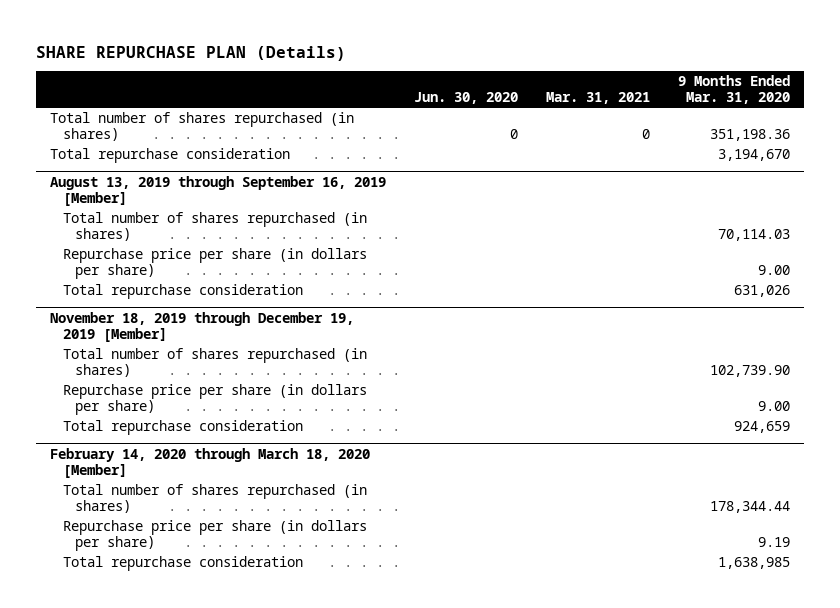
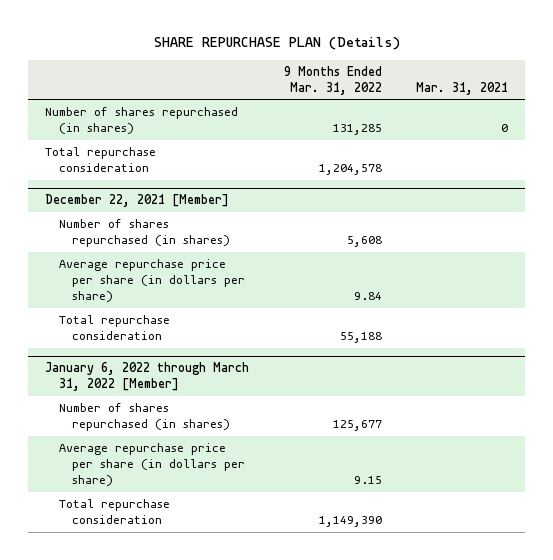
- | Jun. 30, 2020 | Mar. 31, 2021 | 9 Months Ended Mar. 31, 2020
+ | 9 Months Ended Mar. 31, 2022 | Mar. 31, 2021
- Total number of shares repurchased (in shares) | 0 | 0 | 351,198.36
+ Number of shares repurchased (in shares) | 131,285 | 0
- August 13, 2019 through September 16, 2019 [Member]
- Total number of shares repurchased (in shares) | | | 70,114.03
- Repurchase price per share (in dollars per share) | | | 9.00
+ December 22, 2021 [Member]
+ Number of shares repurchased (in shares) | 5,608 |
+ Average repurchase price per share (in dollars per share) | 9.84 |
- November 18, 2019 through December 19, 2019 [Member]
- Total number of shares repurchased (in shares) | | | 102,739.90
- Repurchase price per share (in dollars per share) | | | 9.00
+ January 6, 2022 through March 31, 2022 [Member]
+ Number of shares repurchased (in shares) | 125,677 |
+ Average repurchase price per share (in dollars per share) | 9.15 |
- February 14, 2020 through March 18, 2020 [Member]
- Total number of shares repurchased (in shares) | | | 178,344.44
- Repurchase price per share (in dollars per share) | | | 9.19
- Total repurchase consideration | | | 1,638,985

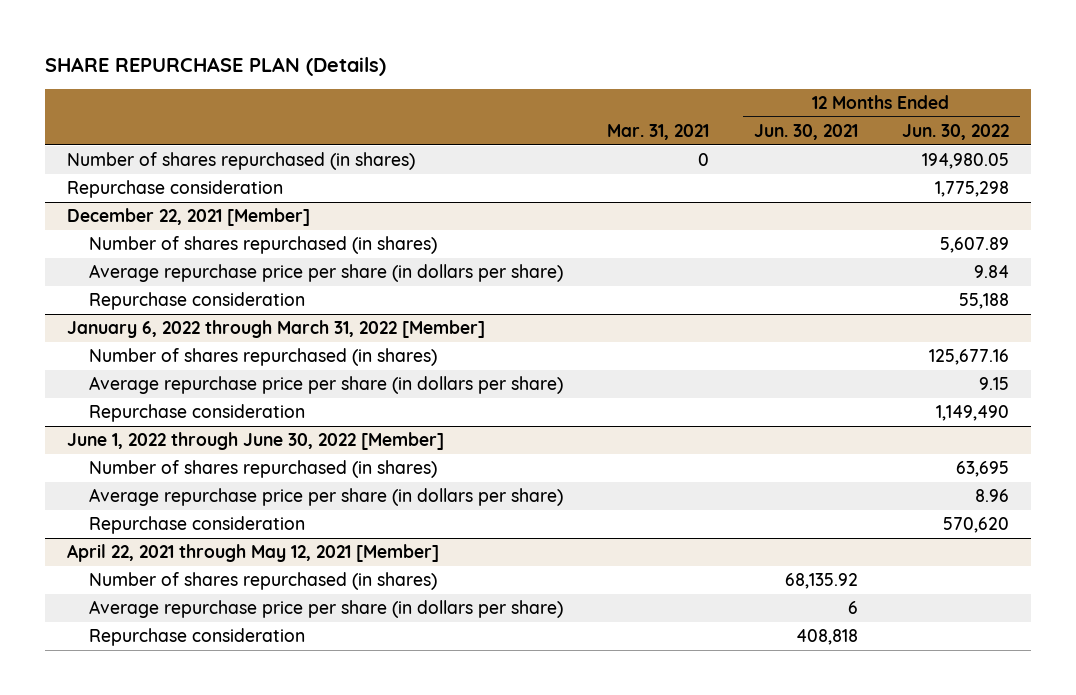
- | 9 Months Ended Mar. 31, 2022 | Mar. 31, 2021
+ | Mar. 31, 2021 | 12 Months Ended Jun. 30, 2021 | 12 Months Ended Jun. 30, 2022
- Total repurchase consideration | 1,204,578 |
+ Repurchase consideration | | | 1,775,298
@ December 22, 2021 [Member]
- Total repurchase consideration | 55,188 |
+ Repurchase consideration | | | 55,188
@ January 6, 2022 through March 31, 2022 [Member]
- Total repurchase consideration | 1,149,390 |
+ Repurchase consideration | | | 1,149,490
+ June 1, 2022 through June 30, 2022 [Member]
+ Number of shares repurchased (in shares) | | | 63,695
+ Average repurchase price per share (in dollars per share) | | | 8.96
+ Repurchase consideration | | | 570,620
+ April 22, 2021 through May 12, 2021 [Member]
+ Number of shares repurchased (in shares) | | 68,135.92 |
+ Average repurchase price per share (in dollars per share) | | 6 |
+ Repurchase consideration | | 408,818 |

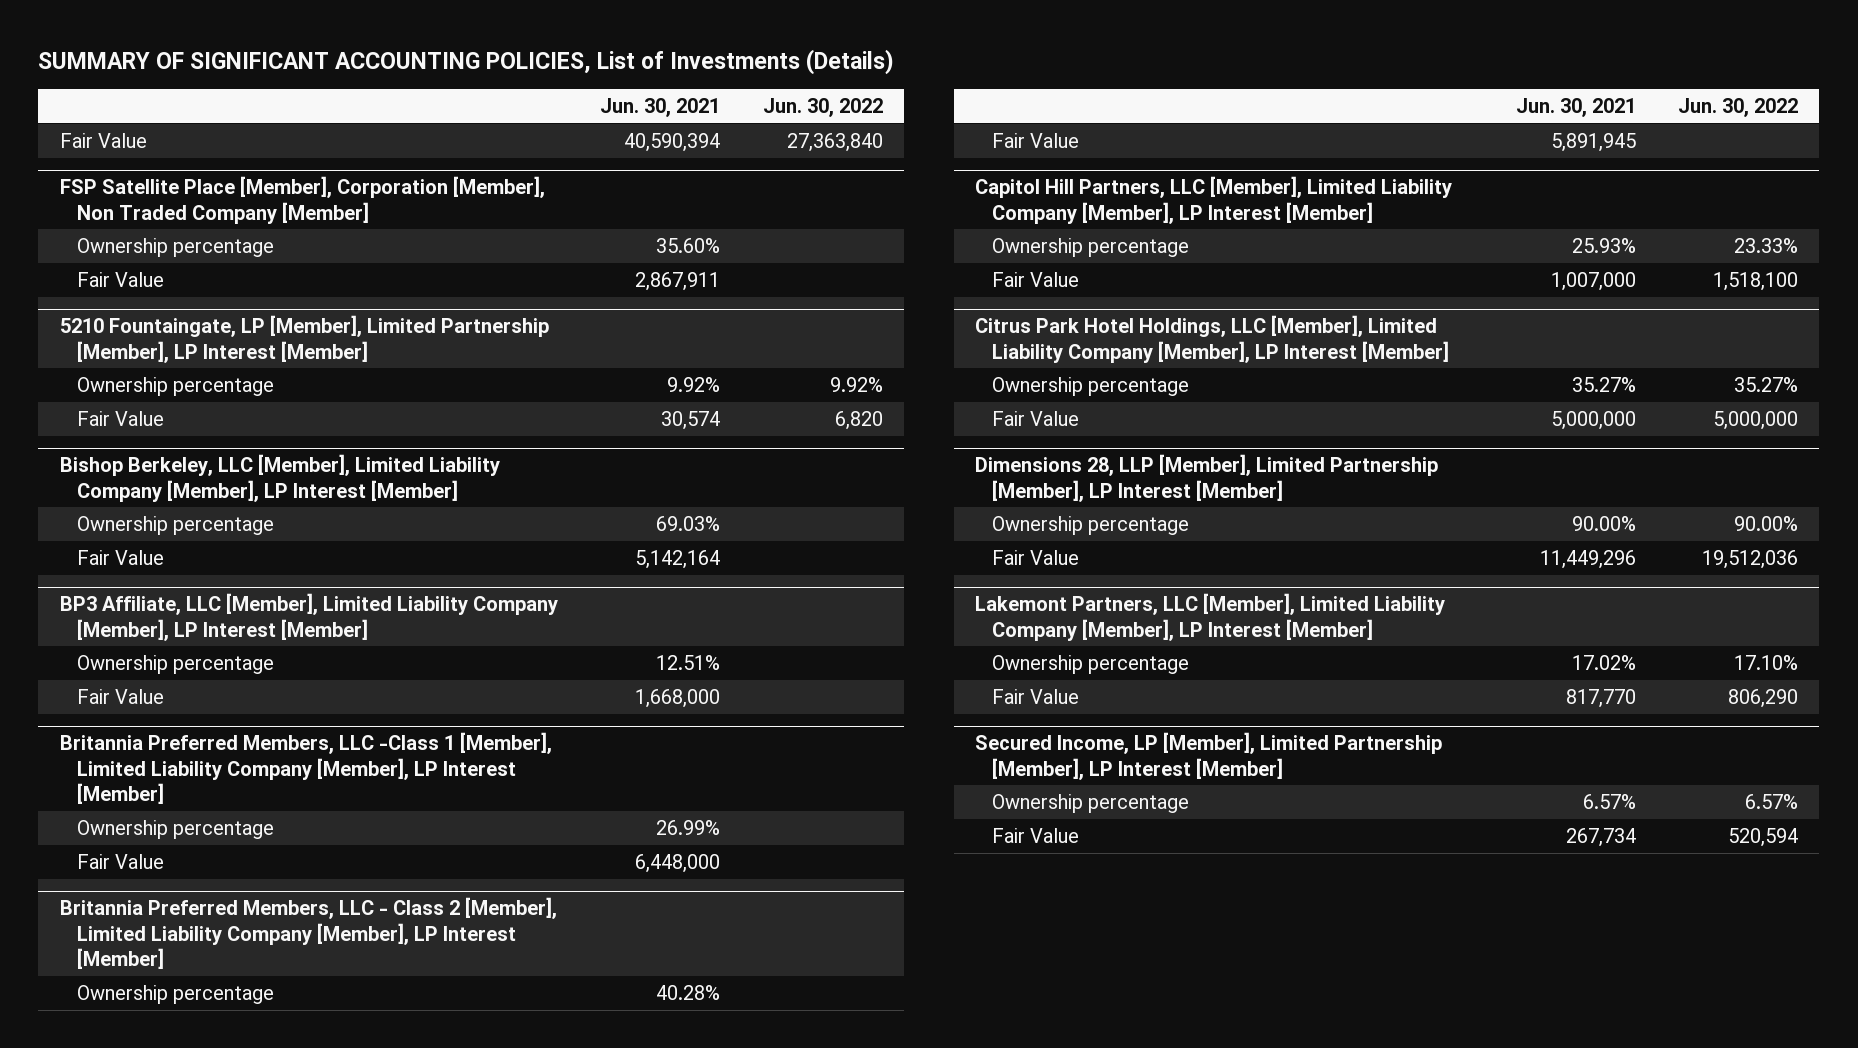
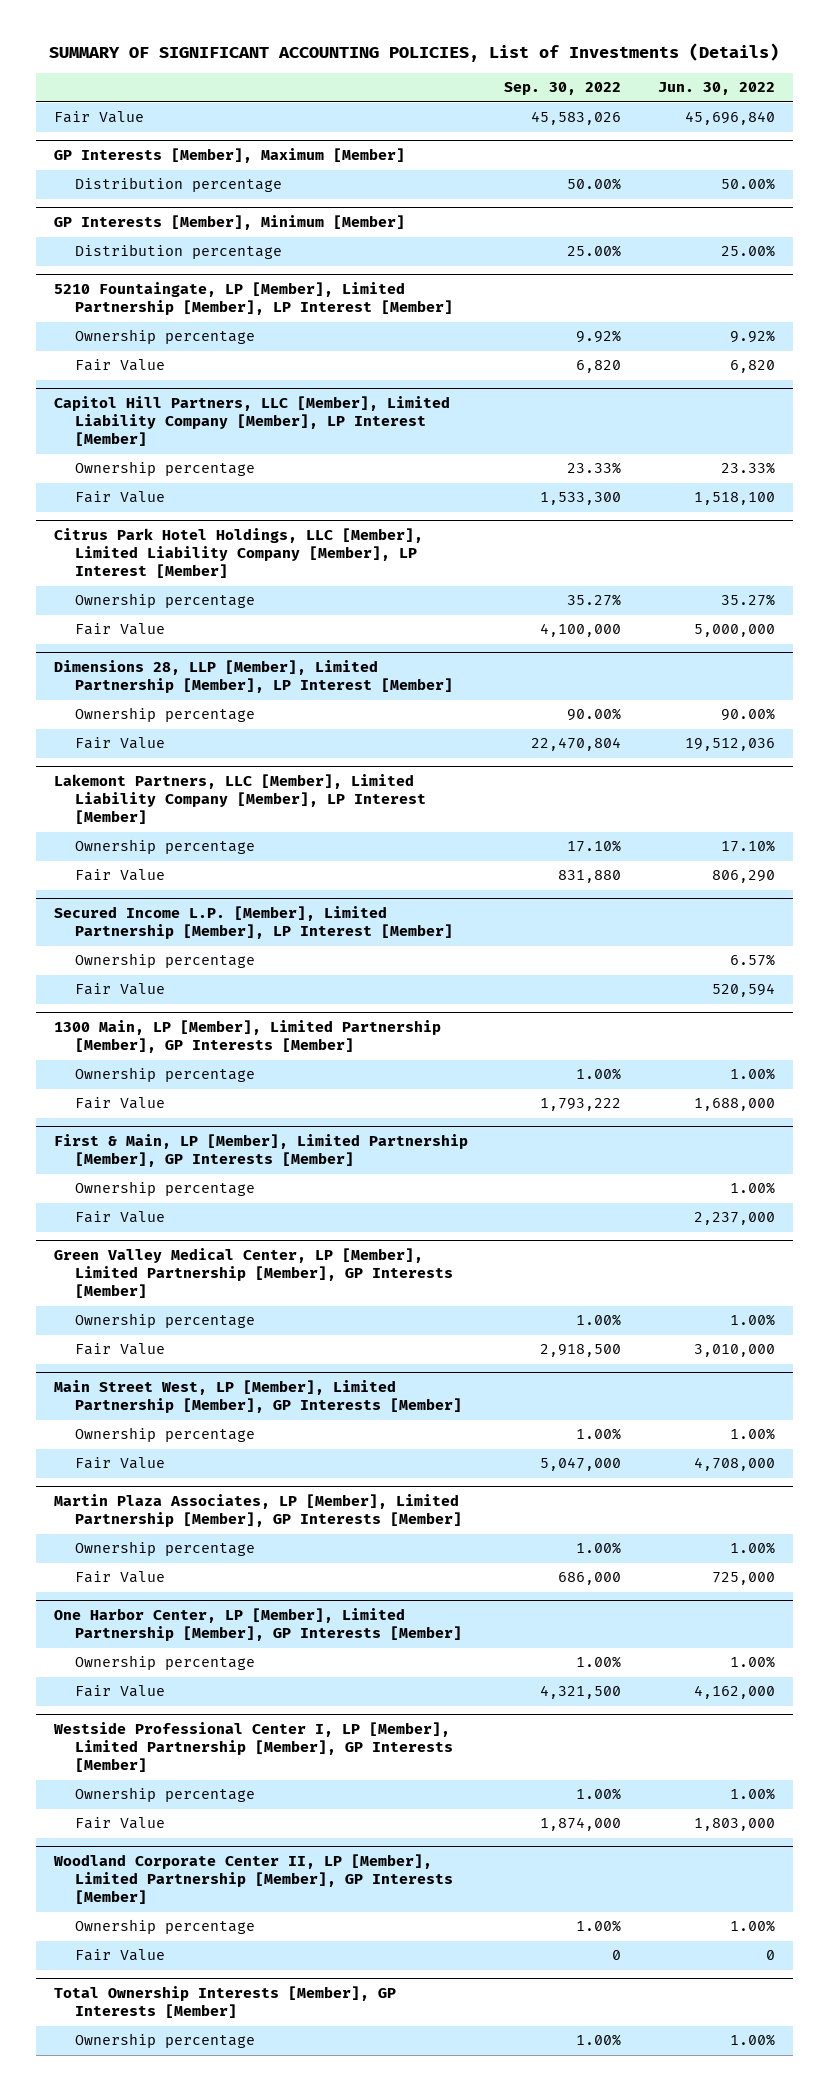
- | Jun. 30, 2021 | Jun. 30, 2022
+ | Sep. 30, 2022 | Jun. 30, 2022
- Fair Value | 40,590,394 | 27,363,840
- FSP Satellite Place [Member], Corporation [Member], Non Traded Company [Member]
- Ownership percentage | 35.60% |
- Fair Value | 2,867,911 |
+ Fair Value | 45,583,026 | 45,696,840
+ GP Interests [Member], Maximum [Member]
+ Distribution percentage | 50.00% | 50.00%
+ GP Interests [Member], Minimum [Member]
+ Distribution percentage | 25.00% | 25.00%
- Bishop Berkeley, LLC [Member], Limited Liability Company [Member], LP Interest [Member]
- Ownership percentage | 69.03% |
- Fair Value | 5,142,164 |
- BP3 Affiliate, LLC [Member], Limited Liability Company [Member], LP Interest [Member]
- Ownership percentage | 12.51% |
- Fair Value | 1,668,000 |
- Britannia Preferred Members, LLC -Class 1 [Member], Limited Liability Company [Member], LP Interest [Member]
- Ownership percentage | 26.99% |
- Fair Value | 6,448,000 |
- Britannia Preferred Members, LLC - Class 2 [Member], Limited Liability Company [Member], LP Interest [Member]
- Ownership percentage | 40.28% |
- Fair Value | 5,891,945 |
- Secured Income, LP [Member], Limited Partnership [Member], LP Interest [Member]
+ Secured Income L.P. [Member], Limited Partnership [Member], LP Interest [Member]
+ 1300 Main, LP [Member], Limited Partnership [Member], GP Interests [Member]
+ Ownership percentage | 1.00% | 1.00%
+ Fair Value | 1,793,222 | 1,688,000
+ First & Main, LP [Member], Limited Partnership [Member], GP Interests [Member]
+ Ownership percentage | | 1.00%
+ Fair Value | | 2,237,000
+ Green Valley Medical Center, LP [Member], Limited Partnership [Member], GP Interests [Member]
+ Ownership percentage | 1.00% | 1.00%
+ Fair Value | 2,918,500 | 3,010,000
+ Main Street West, LP [Member], Limited Partnership [Member], GP Interests [Member]
+ Ownership percentage | 1.00% | 1.00%
+ Fair Value | 5,047,000 | 4,708,000
+ Martin Plaza Associates, LP [Member], Limited Partnership [Member], GP Interests [Member]
+ Ownership percentage | 1.00% | 1.00%
+ Fair Value | 686,000 | 725,000
+ One Harbor Center, LP [Member], Limited Partnership [Member], GP Interests [Member]
+ Ownership percentage | 1.00% | 1.00%
+ Fair Value | 4,321,500 | 4,162,000
+ Westside Professional Center I, LP [Member], Limited Partnership [Member], GP Interests [Member]
+ Ownership percentage | 1.00% | 1.00%
+ Fair Value | 1,874,000 | 1,803,000
+ Woodland Corporate Center II, LP [Member], Limited Partnership [Member], GP Interests [Member]
+ Ownership percentage | 1.00% | 1.00%
+ Fair Value | 0 | 0
+ Total Ownership Interests [Member], GP Interests [Member]
+ Ownership percentage | 1.00% | 1.00%

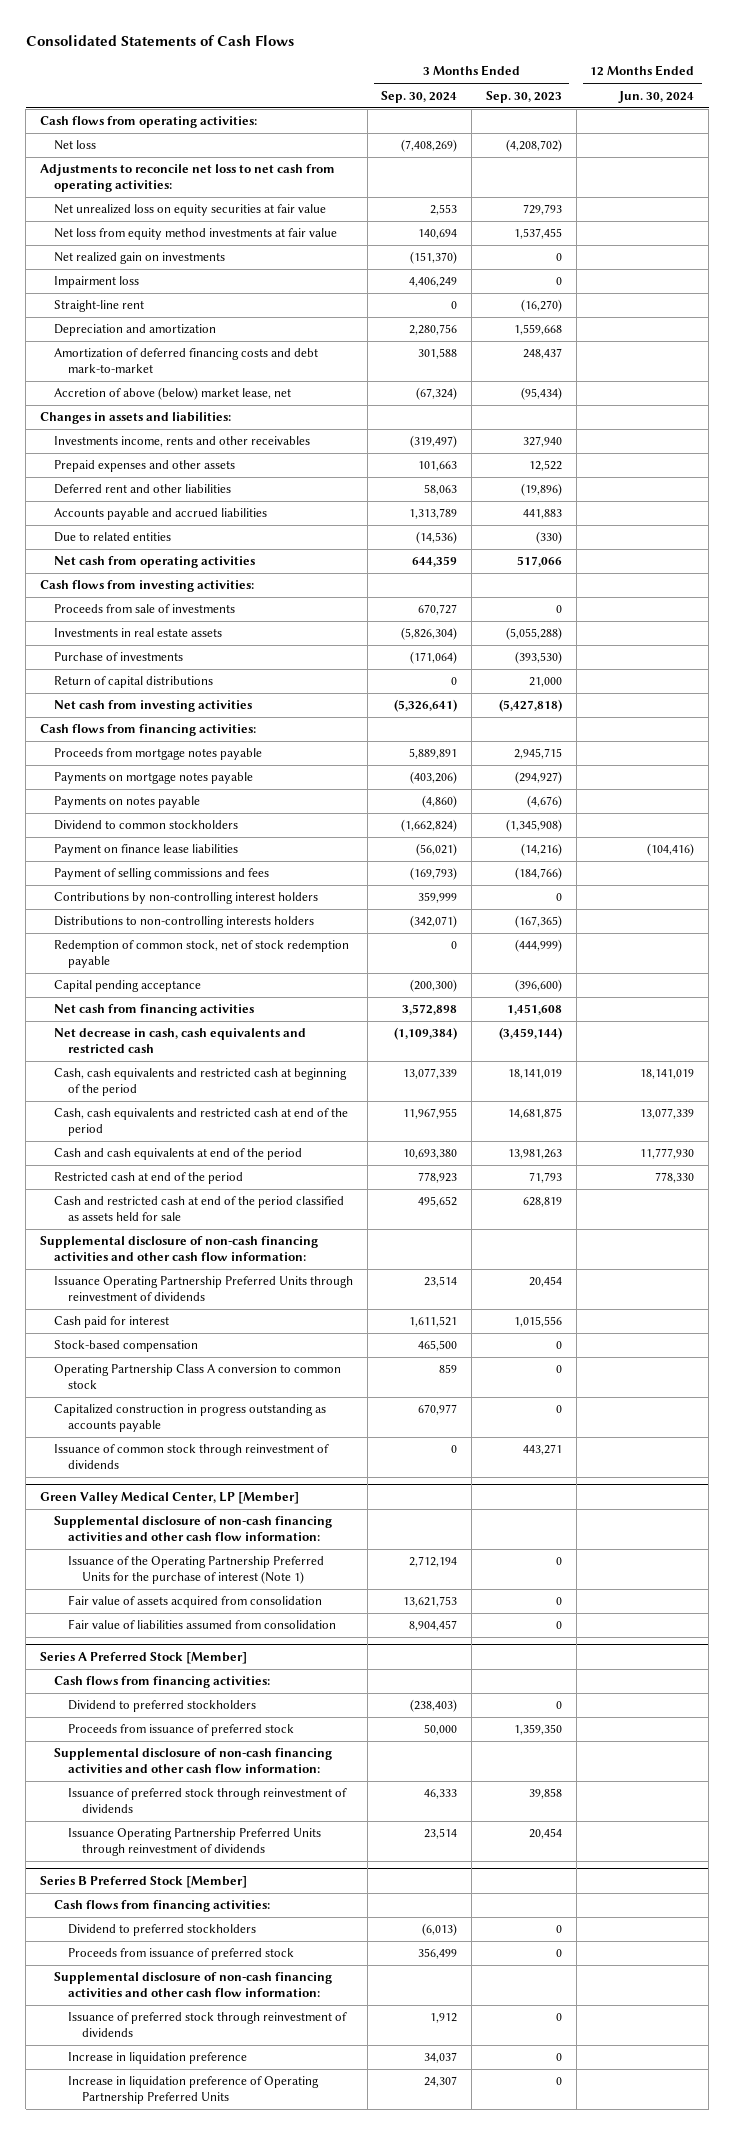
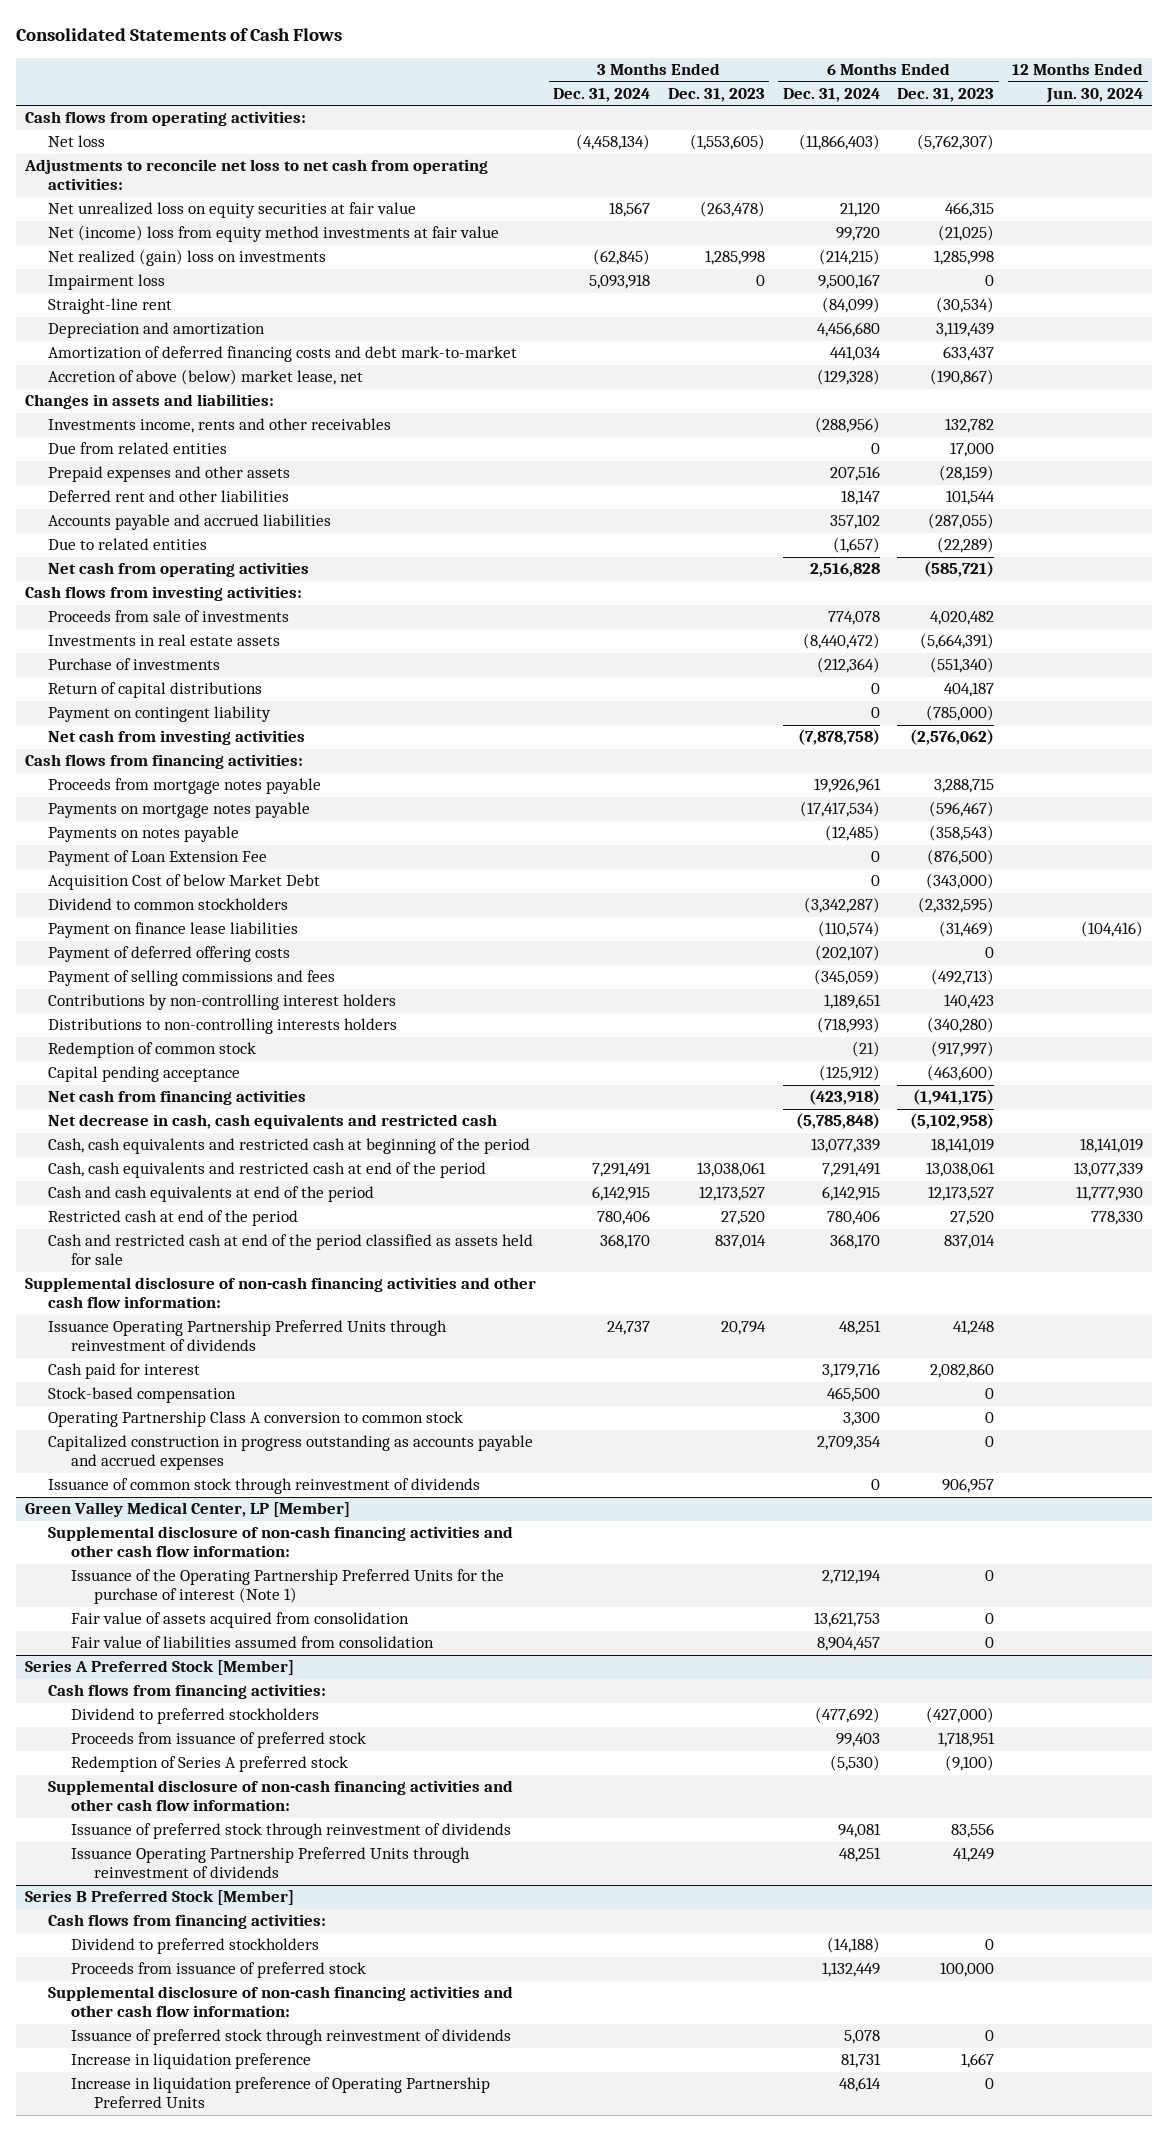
- | 3 Months Ended Sep. 30, 2024 | 3 Months Ended Sep. 30, 2023 | 12 Months Ended Jun. 30, 2024
+ | 3 Months Ended Dec. 31, 2024 | 3 Months Ended Dec. 31, 2023 | 6 Months Ended Dec. 31, 2024 | 6 Months Ended Dec. 31, 2023 | 12 Months Ended Jun. 30, 2024
- Net loss from equity method investments at fair value | 140,694 | 1,537,455 |
- Net realized gain on investments | (151,370) | 0 |
+ Net (income) loss from equity method investments at fair value | | | 99,720 | (21,025) |
+ Net realized (gain) loss on investments | (62,845) | 1,285,998 | (214,215) | 1,285,998 |
+ Due from related entities | | | 0 | 17,000 |
+ Payment on contingent liability | | | 0 | (785,000) |
+ Payment of Loan Extension Fee | | | 0 | (876,500) |
+ Acquisition Cost of below Market Debt | | | 0 | (343,000) |
+ Payment of deferred offering costs | | | (202,107) | 0 |
- Redemption of common stock, net of stock redemption payable | 0 | (444,999) |
+ Redemption of common stock | | | (21) | (917,997) |
- Capitalized construction in progress outstanding as accounts payable | 670,977 | 0 |
+ Capitalized construction in progress outstanding as accounts payable and accrued expenses | | | 2,709,354 | 0 |
@ Series A Preferred Stock [Member]
+ Redemption of Series A preferred stock | | | (5,530) | (9,100) |

